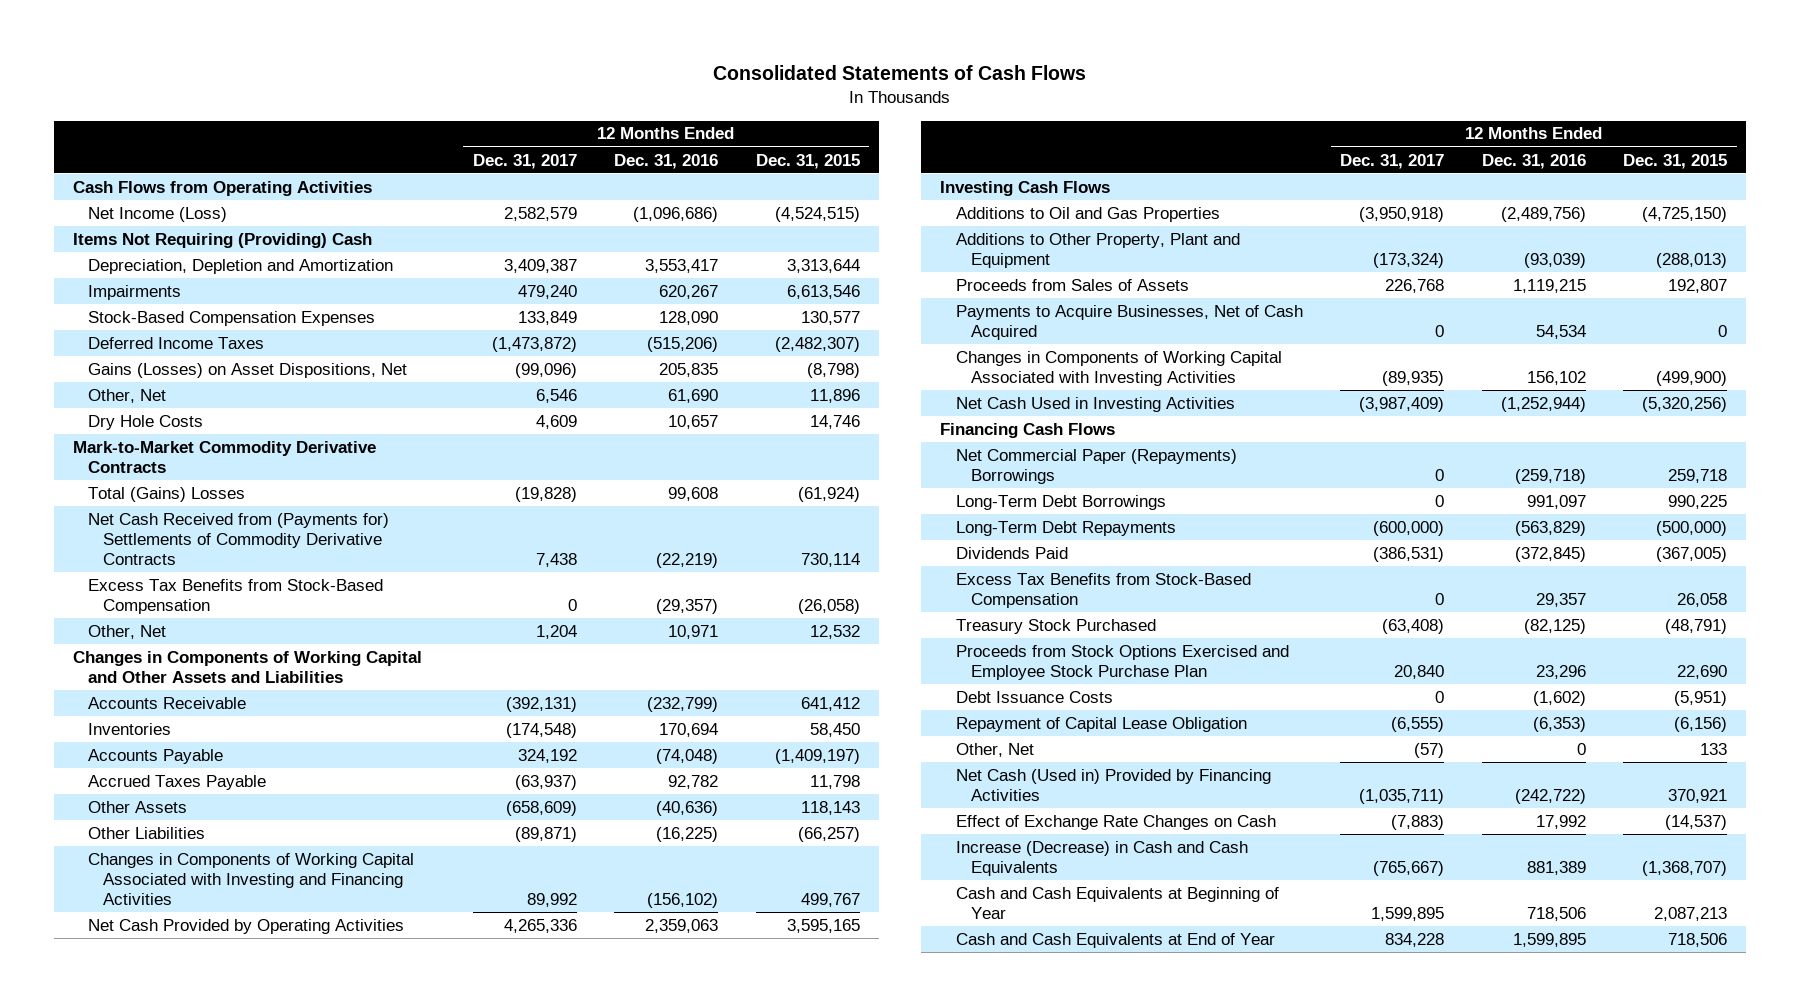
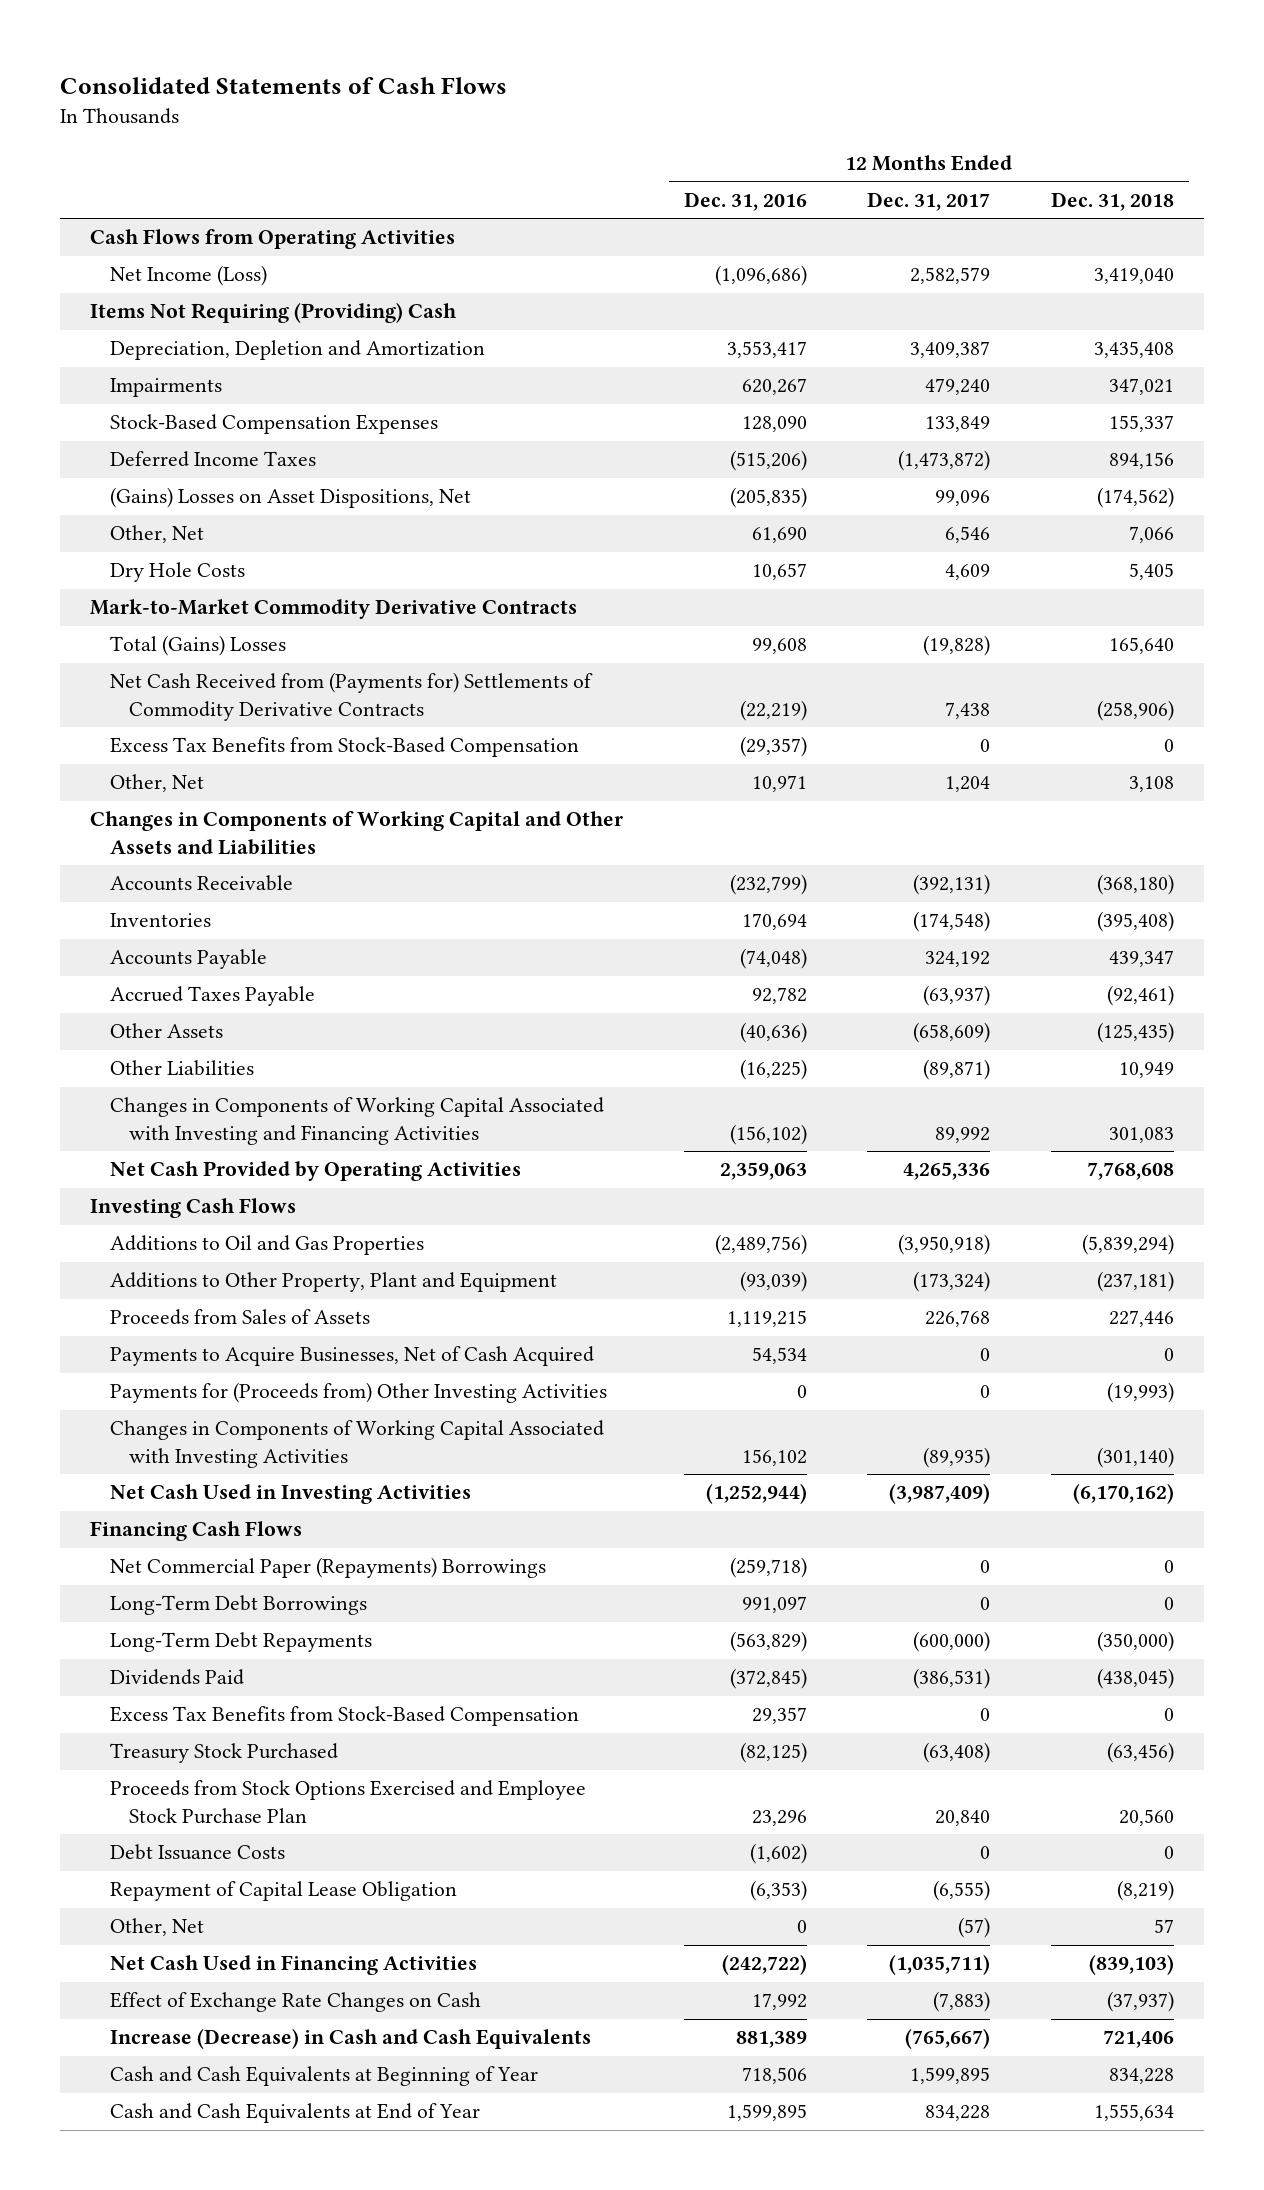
- | 12 Months Ended Dec. 31, 2017 | 12 Months Ended Dec. 31, 2016 | 12 Months Ended Dec. 31, 2015
+ | 12 Months Ended Dec. 31, 2016 | 12 Months Ended Dec. 31, 2017 | 12 Months Ended Dec. 31, 2018
- Gains (Losses) on Asset Dispositions, Net | (99,096) | 205,835 | (8,798)
+ (Gains) Losses on Asset Dispositions, Net | (205,835) | 99,096 | (174,562)
+ Payments for (Proceeds from) Other Investing Activities | 0 | 0 | (19,993)
- Net Cash (Used in) Provided by Financing Activities | (1,035,711) | (242,722) | 370,921
+ Net Cash Used in Financing Activities | (242,722) | (1,035,711) | (839,103)

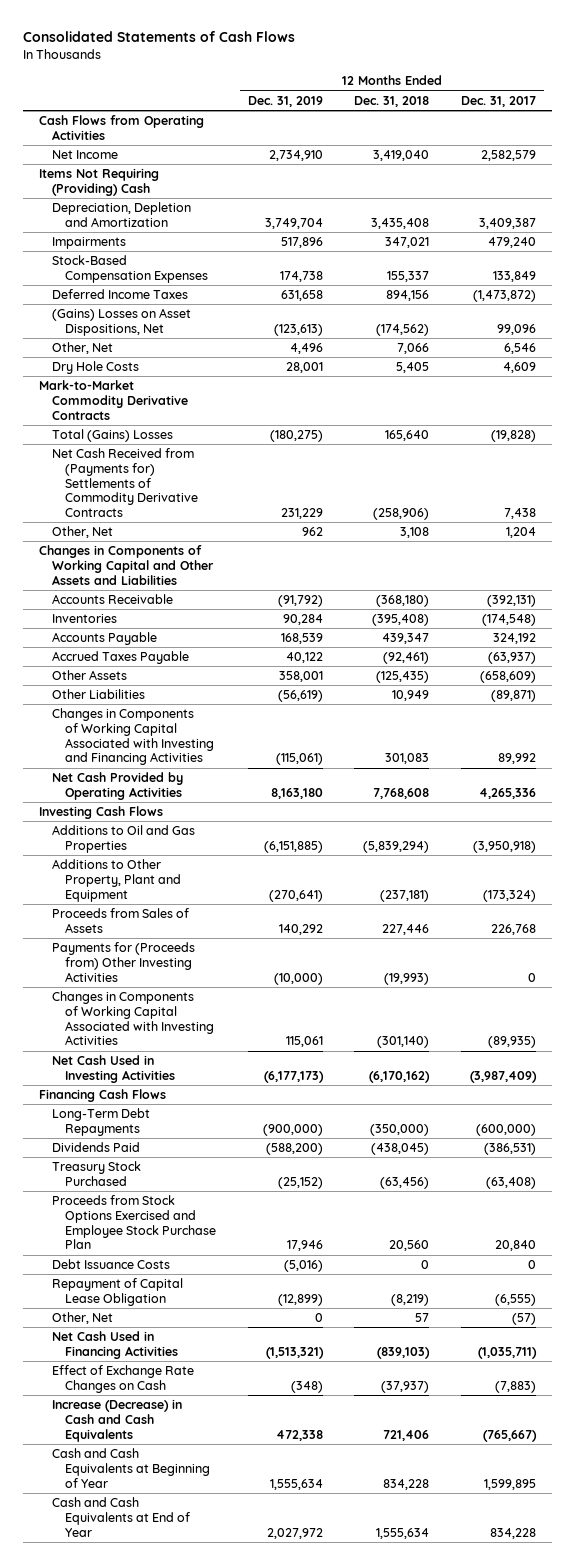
- | 12 Months Ended Dec. 31, 2016 | 12 Months Ended Dec. 31, 2017 | 12 Months Ended Dec. 31, 2018
+ | 12 Months Ended Dec. 31, 2019 | 12 Months Ended Dec. 31, 2018 | 12 Months Ended Dec. 31, 2017
- Net Income (Loss) | (1,096,686) | 2,582,579 | 3,419,040
+ Net Income | 2,734,910 | 3,419,040 | 2,582,579
- Excess Tax Benefits from Stock-Based Compensation | (29,357) | 0 | 0
- Payments to Acquire Businesses, Net of Cash Acquired | 54,534 | 0 | 0
- Net Commercial Paper (Repayments) Borrowings | (259,718) | 0 | 0
- Long-Term Debt Borrowings | 991,097 | 0 | 0
- Excess Tax Benefits from Stock-Based Compensation | 29,357 | 0 | 0

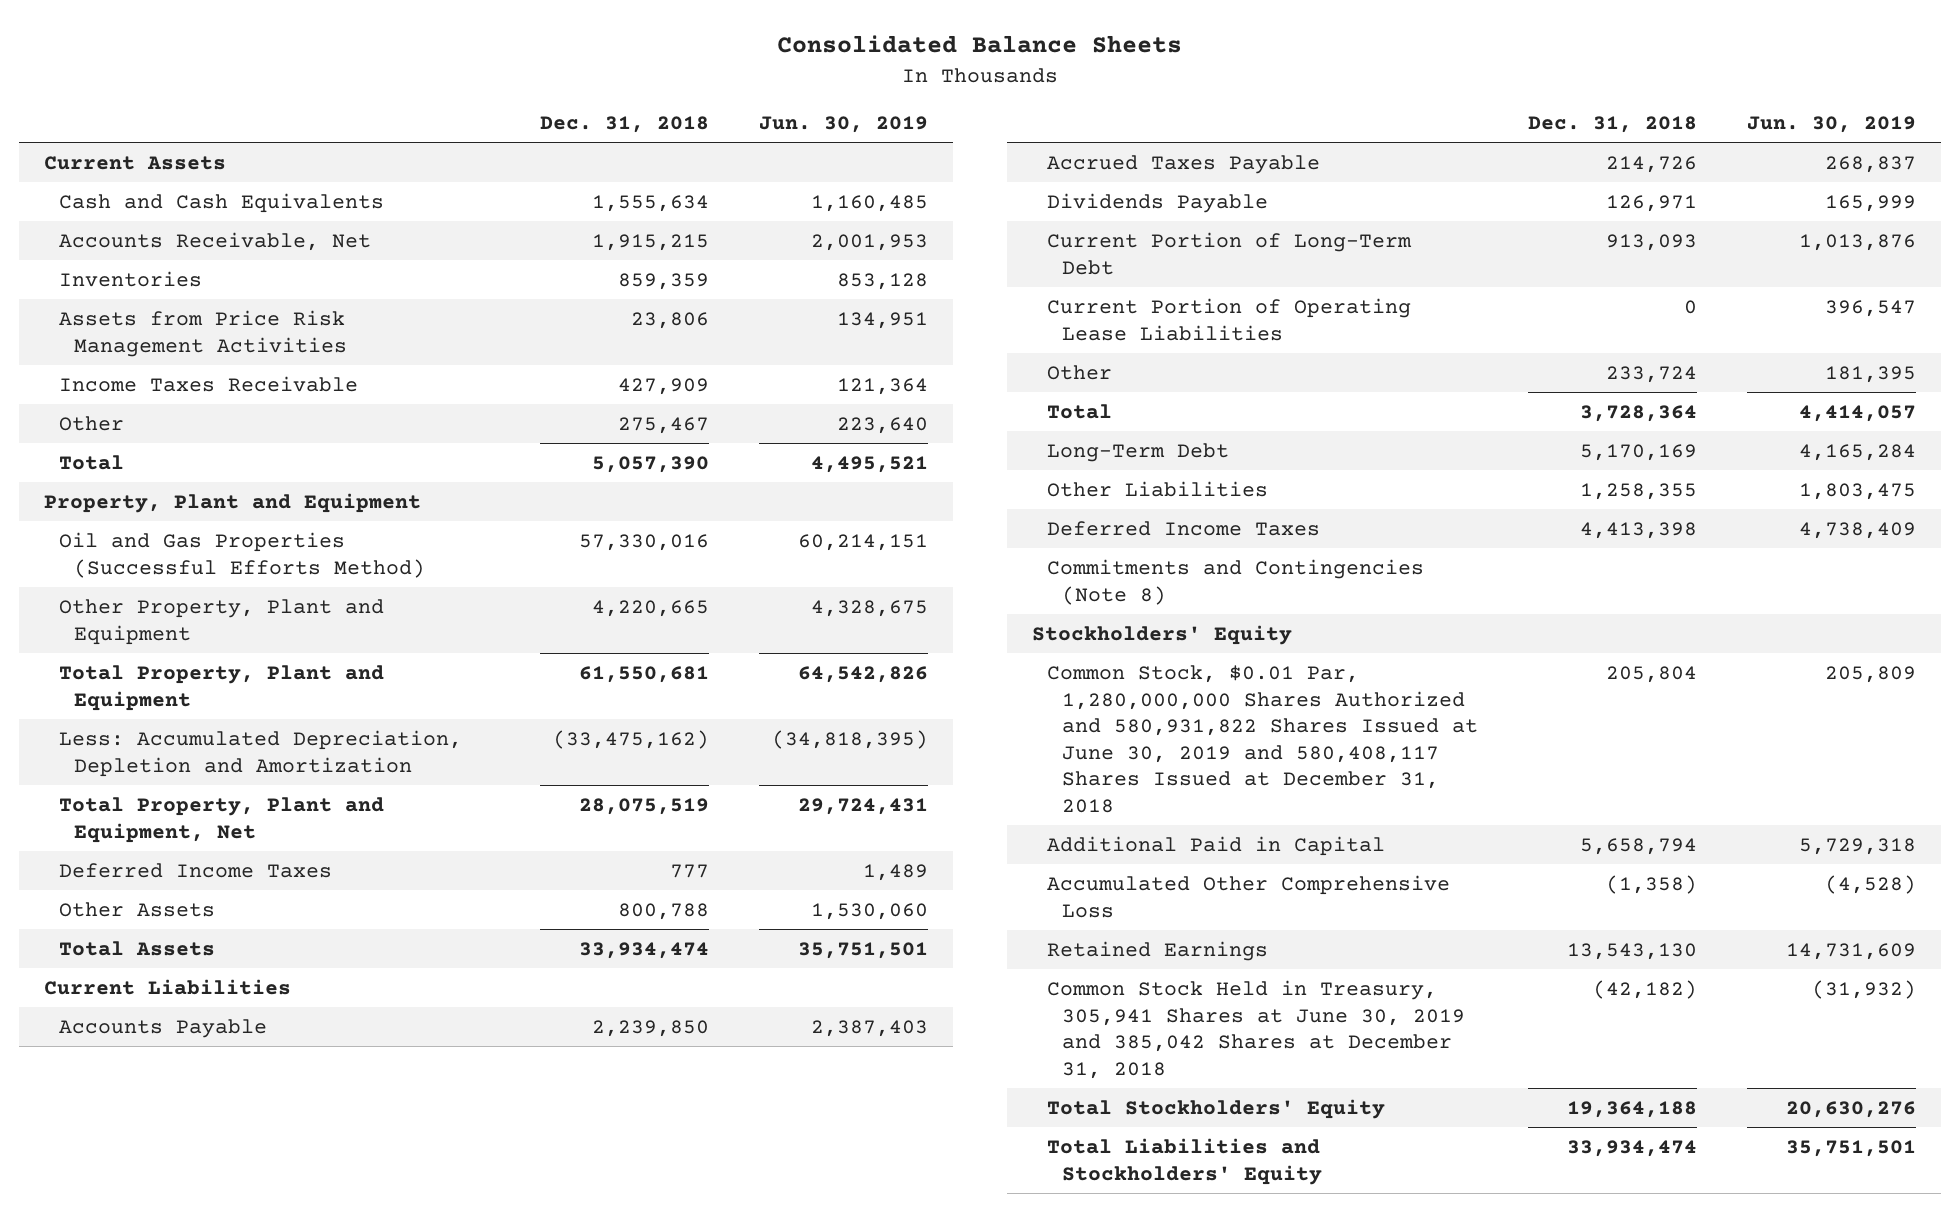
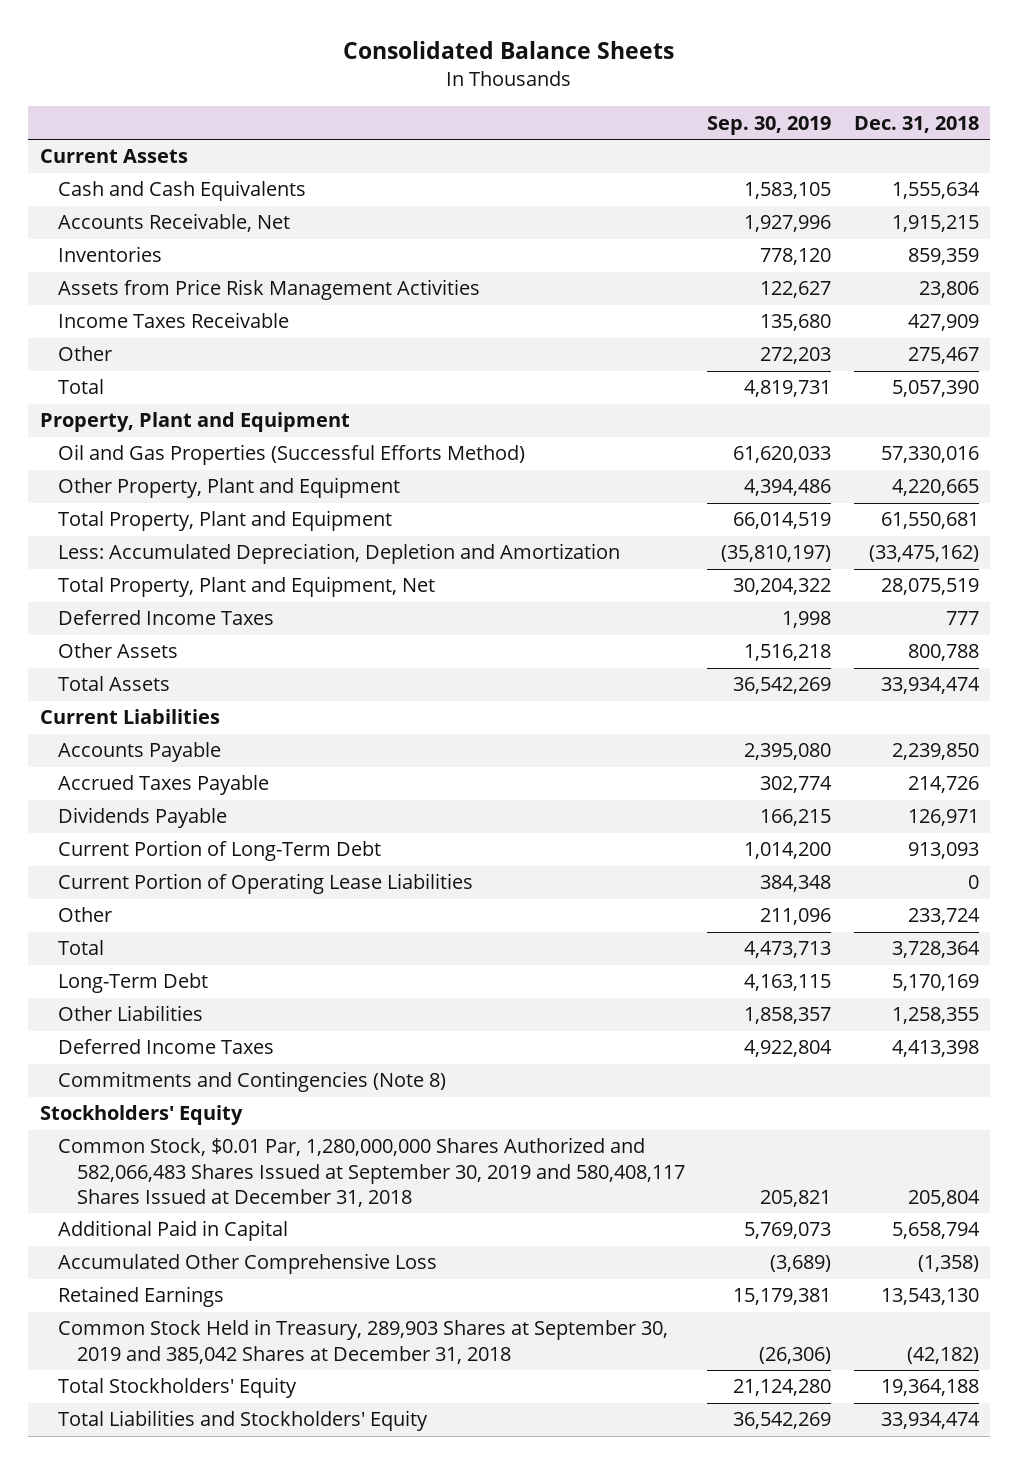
- | Dec. 31, 2018 | Jun. 30, 2019
+ | Sep. 30, 2019 | Dec. 31, 2018
- Common Stock, $0.01 Par, 1,280,000,000 Shares Authorized and 580,931,822 Shares Issued at June 30, 2019 and 580,408,117 Shares Issued at December 31, 2018 | 205,804 | 205,809
+ Common Stock, $0.01 Par, 1,280,000,000 Shares Authorized and 582,066,483 Shares Issued at September 30, 2019 and 580,408,117 Shares Issued at December 31, 2018 | 205,821 | 205,804
- Common Stock Held in Treasury, 305,941 Shares at June 30, 2019 and 385,042 Shares at December 31, 2018 | (42,182) | (31,932)
+ Common Stock Held in Treasury, 289,903 Shares at September 30, 2019 and 385,042 Shares at December 31, 2018 | (26,306) | (42,182)

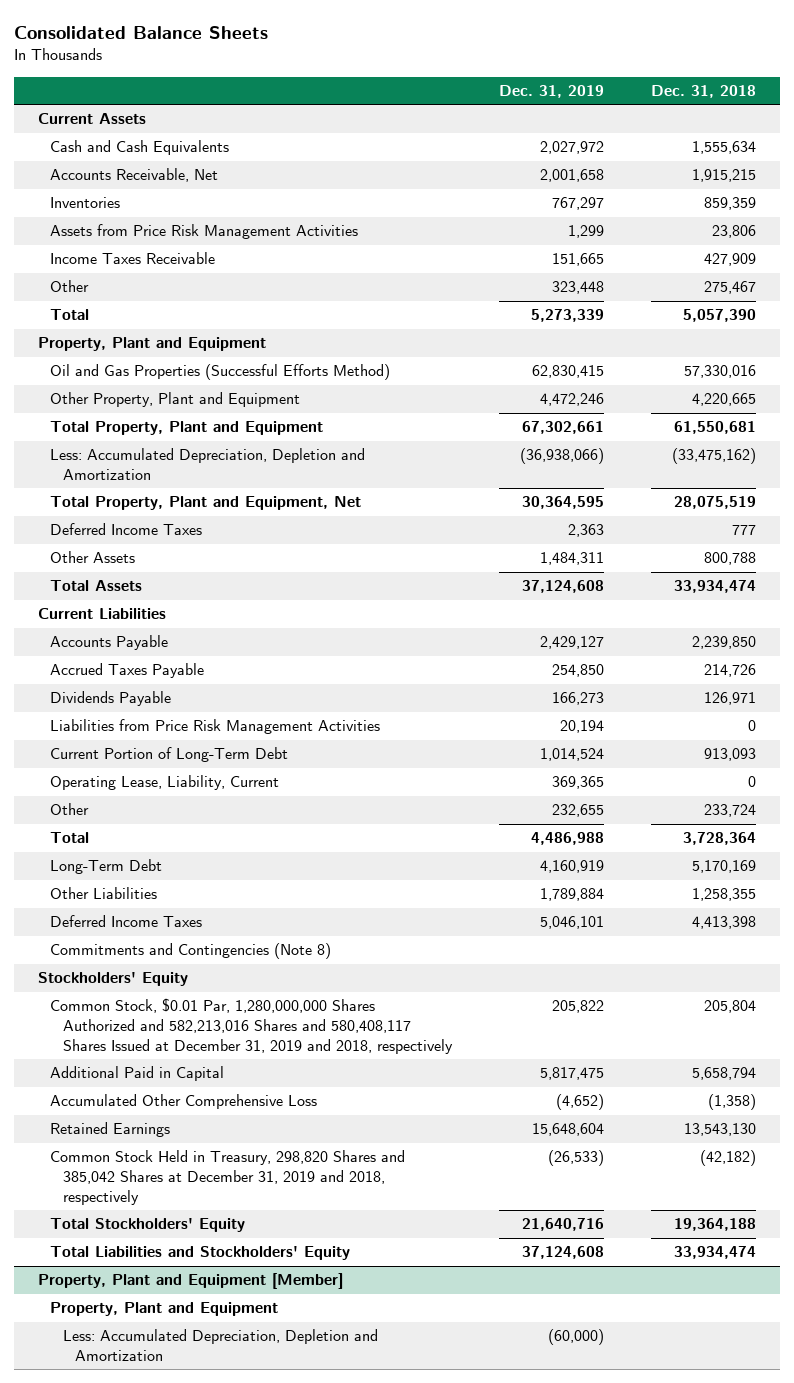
- | Sep. 30, 2019 | Dec. 31, 2018
+ | Dec. 31, 2019 | Dec. 31, 2018
+ Liabilities from Price Risk Management Activities | 20,194 | 0
- Current Portion of Operating Lease Liabilities | 384,348 | 0
+ Operating Lease, Liability, Current | 369,365 | 0
- Common Stock, $0.01 Par, 1,280,000,000 Shares Authorized and 582,066,483 Shares Issued at September 30, 2019 and 580,408,117 Shares Issued at December 31, 2018 | 205,821 | 205,804
+ Common Stock, $0.01 Par, 1,280,000,000 Shares Authorized and 582,213,016 Shares and 580,408,117 Shares Issued at December 31, 2019 and 2018, respectively | 205,822 | 205,804
- Common Stock Held in Treasury, 289,903 Shares at September 30, 2019 and 385,042 Shares at December 31, 2018 | (26,306) | (42,182)
+ Common Stock Held in Treasury, 298,820 Shares and 385,042 Shares at December 31, 2019 and 2018, respectively | (26,533) | (42,182)
+ Property, Plant and Equipment [Member]
+ Property, Plant and Equipment
+ Less: Accumulated Depreciation, Depletion and Amortization | (60,000) |

